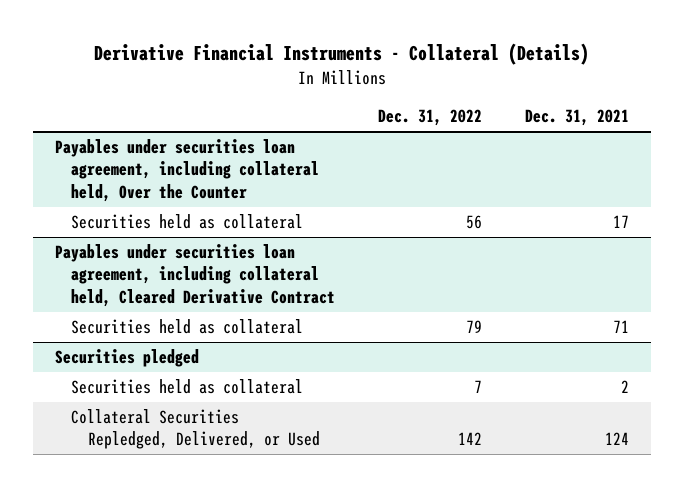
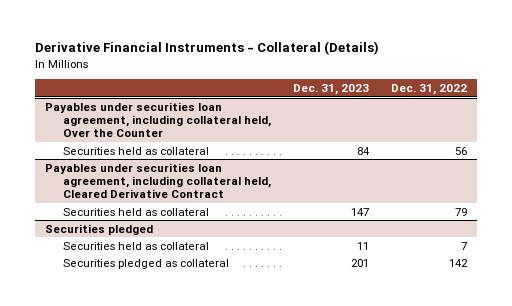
- | Dec. 31, 2022 | Dec. 31, 2021
+ | Dec. 31, 2023 | Dec. 31, 2022
@ Securities pledged
- Collateral Securities Repledged, Delivered, or Used | 142 | 124
+ Securities pledged as collateral | 201 | 142

